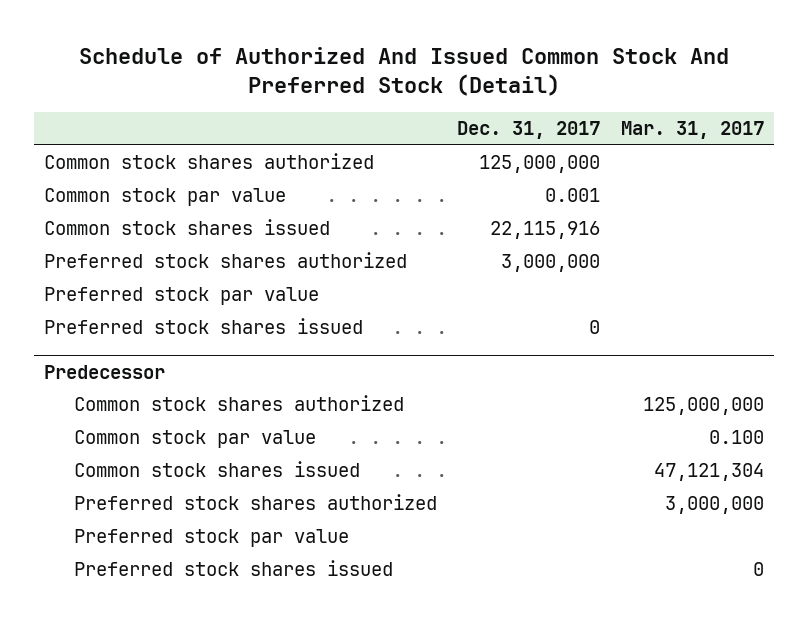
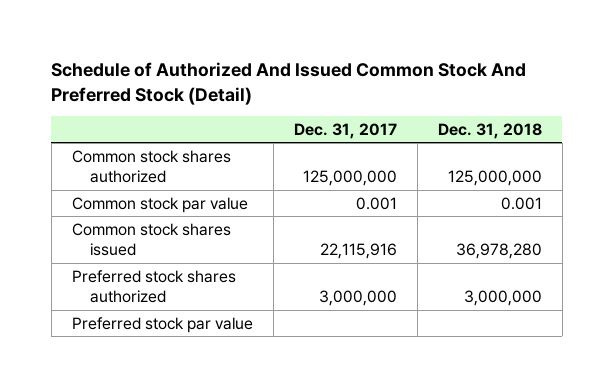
- | Dec. 31, 2017 | Mar. 31, 2017
+ | Dec. 31, 2017 | Dec. 31, 2018
- Preferred stock shares issued | 0 |
- Predecessor
- Common stock shares authorized | | 125,000,000
- Common stock par value | | 0.100
- Common stock shares issued | | 47,121,304
- Preferred stock shares authorized | | 3,000,000
- Preferred stock par value
- Preferred stock shares issued | | 0

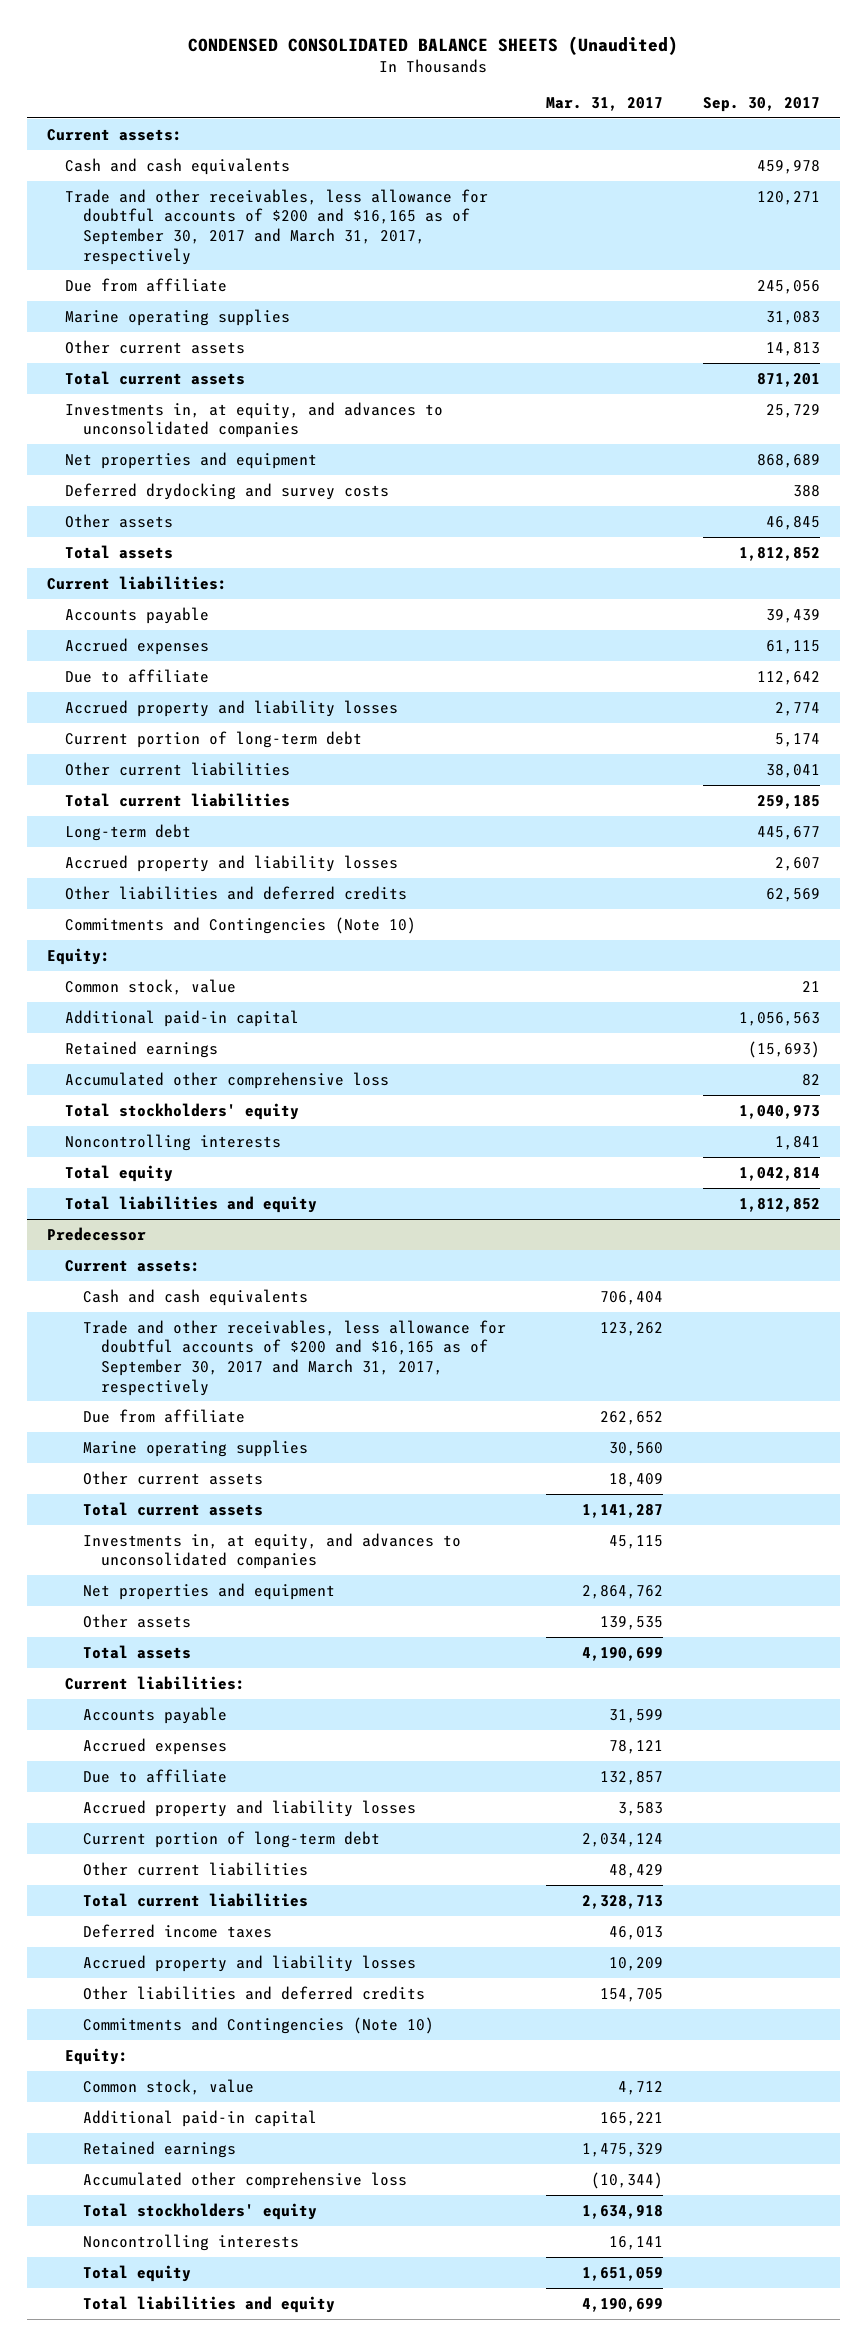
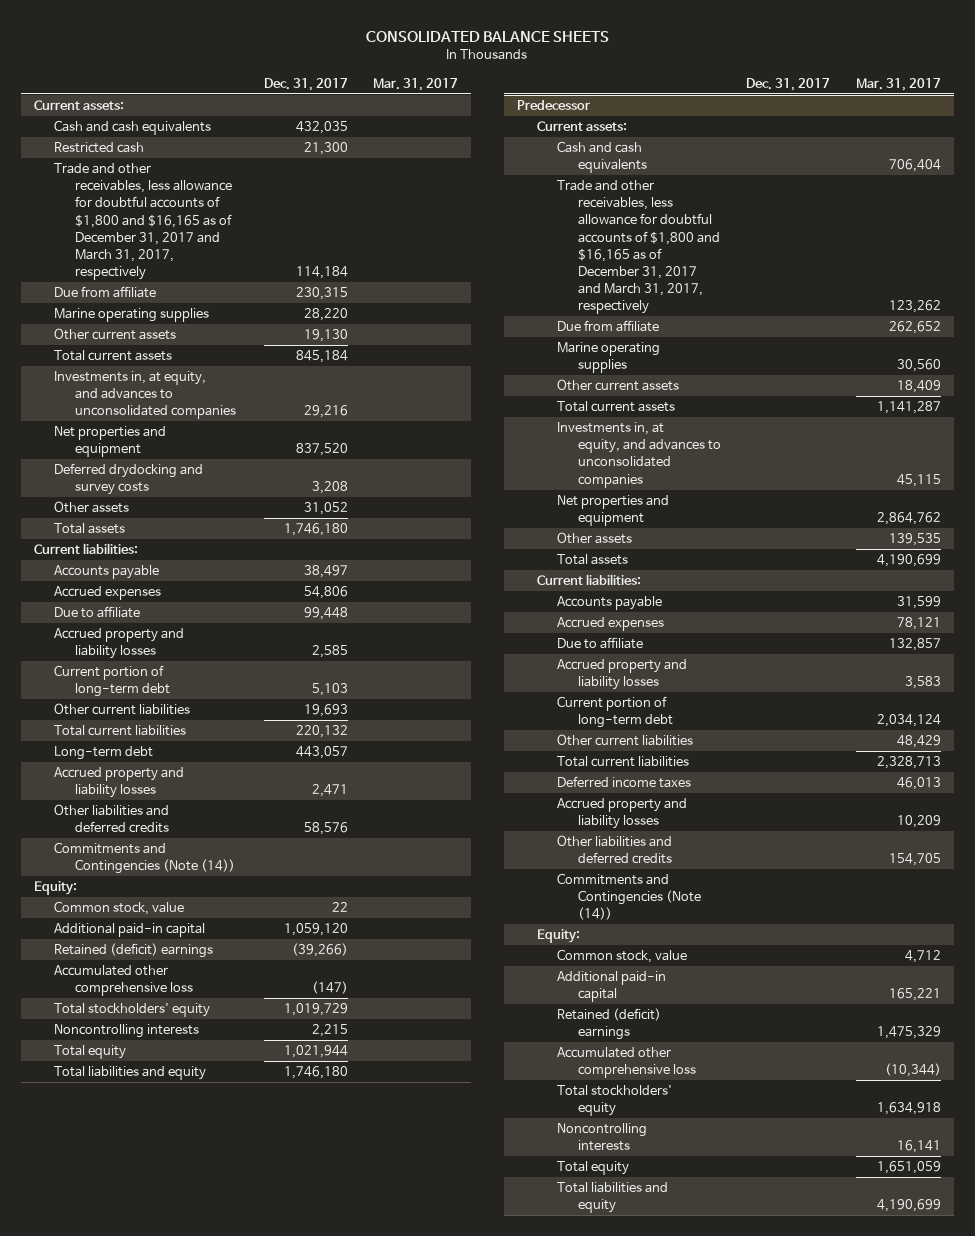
- CONDENSED CONSOLIDATED BALANCE SHEETS (Unaudited)
+ CONSOLIDATED BALANCE SHEETS
- | Mar. 31, 2017 | Sep. 30, 2017
+ | Dec. 31, 2017 | Mar. 31, 2017
- Trade and other receivables, less allowance for doubtful accounts of $200 and $16,165 as of September 30, 2017 and March 31, 2017, respectively | | 120,271
+ Restricted cash | 21,300 |
+ Trade and other receivables, less allowance for doubtful accounts of $1,800 and $16,165 as of December 31, 2017 and March 31, 2017, respectively | 114,184 |
- Commitments and Contingencies (Note 10)
+ Commitments and Contingencies (Note (14))
- Retained earnings | | (15,693)
+ Retained (deficit) earnings | (39,266) |
@ Predecessor
- Trade and other receivables, less allowance for doubtful accounts of $200 and $16,165 as of September 30, 2017 and March 31, 2017, respectively | 123,262 |
+ Trade and other receivables, less allowance for doubtful accounts of $1,800 and $16,165 as of December 31, 2017 and March 31, 2017, respectively | | 123,262
- Commitments and Contingencies (Note 10)
+ Commitments and Contingencies (Note (14))
- Retained earnings | 1,475,329 |
+ Retained (deficit) earnings | | 1,475,329

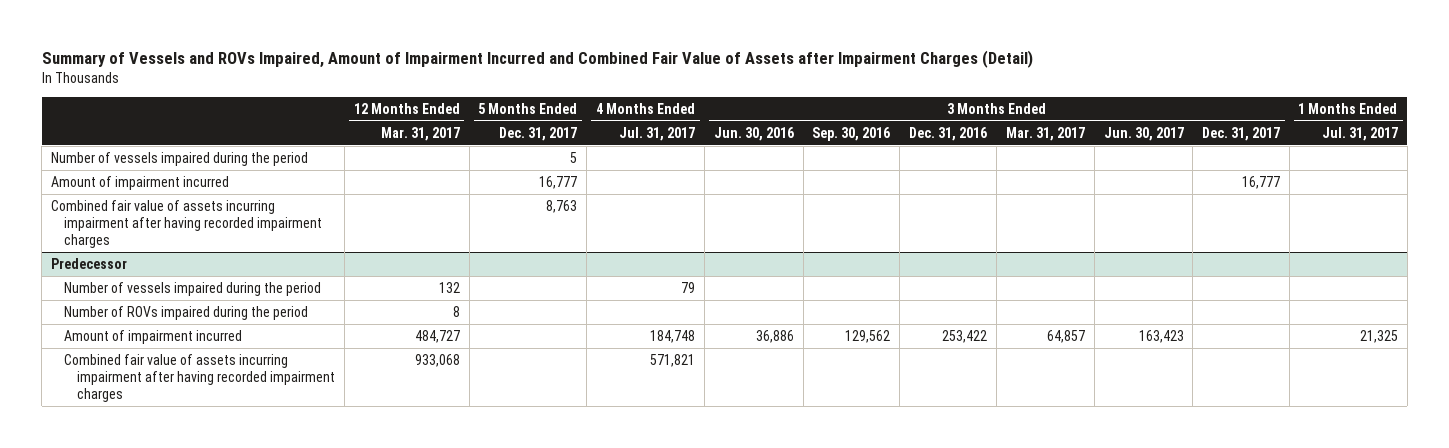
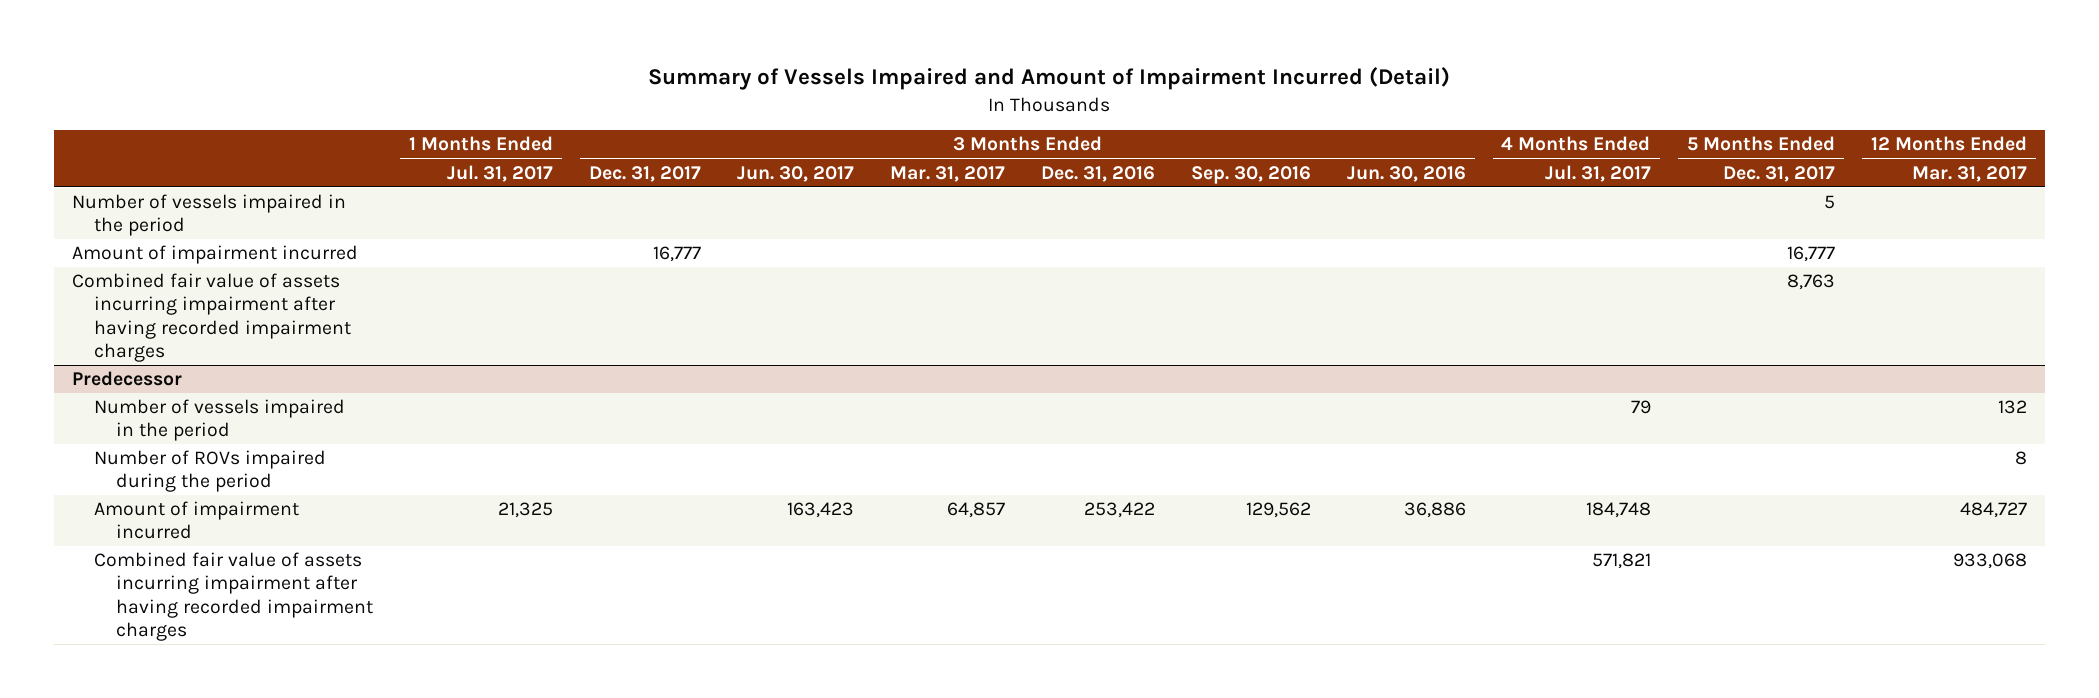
- Summary of Vessels and ROVs Impaired, Amount of Impairment Incurred and Combined Fair Value of Assets after Impairment Charges (Detail)
+ Summary of Vessels Impaired and Amount of Impairment Incurred (Detail)
- | 12 Months Ended Mar. 31, 2017 | 5 Months Ended Dec. 31, 2017 | 4 Months Ended Jul. 31, 2017 | 3 Months Ended Jun. 30, 2016 | 3 Months Ended Sep. 30, 2016 | 3 Months Ended Dec. 31, 2016 | 3 Months Ended Mar. 31, 2017 | 3 Months Ended Jun. 30, 2017 | 3 Months Ended Dec. 31, 2017 | 1 Months Ended Jul. 31, 2017
+ | 1 Months Ended Jul. 31, 2017 | 3 Months Ended Dec. 31, 2017 | 3 Months Ended Jun. 30, 2017 | 3 Months Ended Mar. 31, 2017 | 3 Months Ended Dec. 31, 2016 | 3 Months Ended Sep. 30, 2016 | 3 Months Ended Jun. 30, 2016 | 4 Months Ended Jul. 31, 2017 | 5 Months Ended Dec. 31, 2017 | 12 Months Ended Mar. 31, 2017
- Number of vessels impaired during the period | | 5 | | | | | | | |
+ Number of vessels impaired in the period | | | | | | | | | 5 |
@ Predecessor
- Number of vessels impaired during the period | 132 | | 79 | | | | | | |
+ Number of vessels impaired in the period | | | | | | | | 79 | | 132

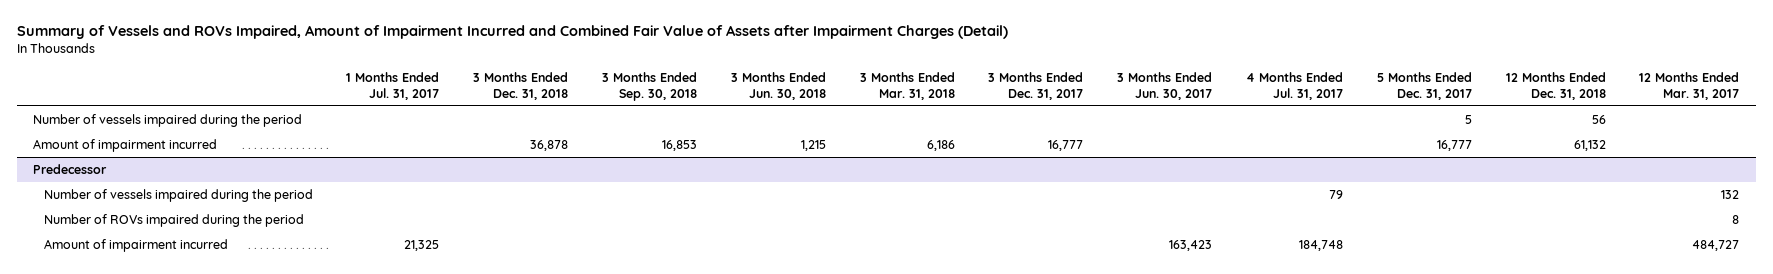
- Summary of Vessels Impaired and Amount of Impairment Incurred (Detail)
+ Summary of Vessels and ROVs Impaired, Amount of Impairment Incurred and Combined Fair Value of Assets after Impairment Charges (Detail)
- | 1 Months Ended Jul. 31, 2017 | 3 Months Ended Dec. 31, 2017 | 3 Months Ended Jun. 30, 2017 | 3 Months Ended Mar. 31, 2017 | 3 Months Ended Dec. 31, 2016 | 3 Months Ended Sep. 30, 2016 | 3 Months Ended Jun. 30, 2016 | 4 Months Ended Jul. 31, 2017 | 5 Months Ended Dec. 31, 2017 | 12 Months Ended Mar. 31, 2017
+ | 1 Months Ended Jul. 31, 2017 | 3 Months Ended Dec. 31, 2018 | 3 Months Ended Sep. 30, 2018 | 3 Months Ended Jun. 30, 2018 | 3 Months Ended Mar. 31, 2018 | 3 Months Ended Dec. 31, 2017 | 3 Months Ended Jun. 30, 2017 | 4 Months Ended Jul. 31, 2017 | 5 Months Ended Dec. 31, 2017 | 12 Months Ended Dec. 31, 2018 | 12 Months Ended Mar. 31, 2017
- Number of vessels impaired in the period | | | | | | | | | 5 |
+ Number of vessels impaired during the period | | | | | | | | | 5 | 56 |
- Combined fair value of assets incurring impairment after having recorded impairment charges | | | | | | | | | 8,763 |
@ Predecessor
- Number of vessels impaired in the period | | | | | | | | 79 | | 132
+ Number of vessels impaired during the period | | | | | | | | 79 | | | 132
- Combined fair value of assets incurring impairment after having recorded impairment charges | | | | | | | | 571,821 | | 933,068

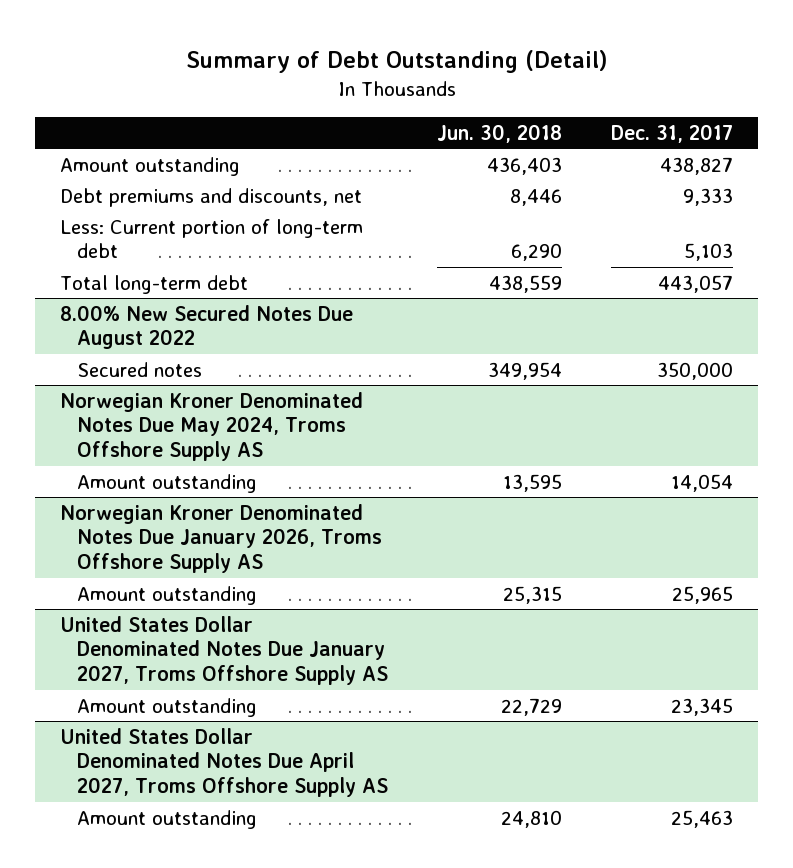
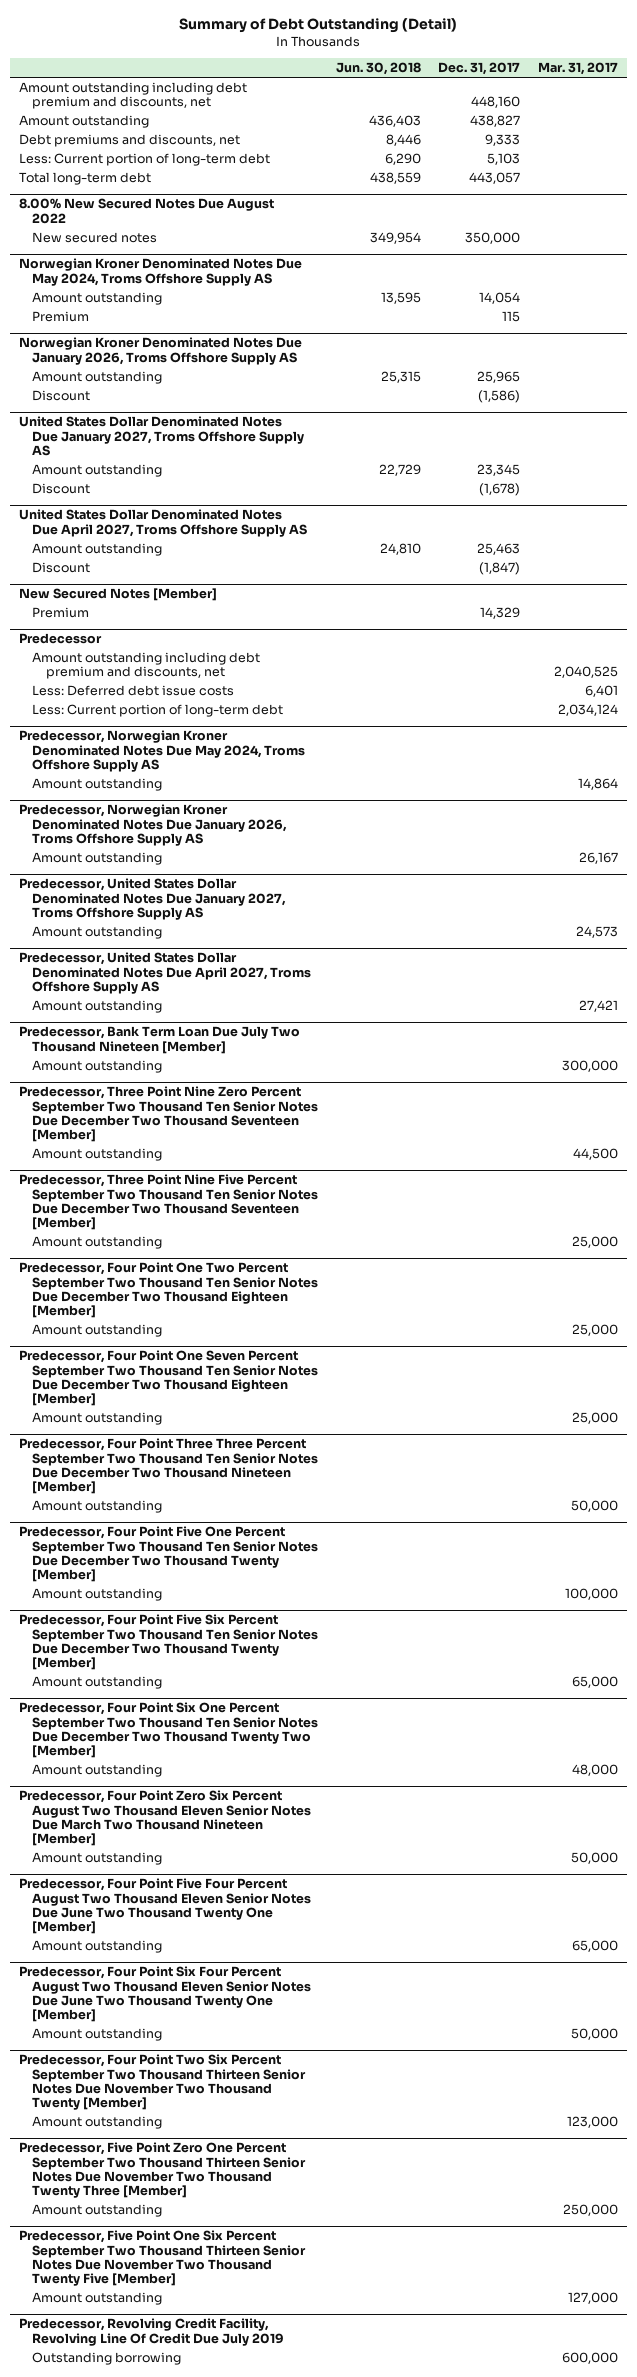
- | Jun. 30, 2018 | Dec. 31, 2017
+ | Jun. 30, 2018 | Dec. 31, 2017 | Mar. 31, 2017
+ Amount outstanding including debt premium and discounts, net | | 448,160 |
@ 8.00% New Secured Notes Due August 2022
- Secured notes | 349,954 | 350,000
+ New secured notes | 349,954 | 350,000 |
@ Norwegian Kroner Denominated Notes Due May 2024, Troms Offshore Supply AS
+ Premium | | 115 |
@ Norwegian Kroner Denominated Notes Due January 2026, Troms Offshore Supply AS
+ Discount | | (1,586) |
@ United States Dollar Denominated Notes Due January 2027, Troms Offshore Supply AS
+ Discount | | (1,678) |
@ United States Dollar Denominated Notes Due April 2027, Troms Offshore Supply AS
+ Discount | | (1,847) |
+ New Secured Notes [Member]
+ Premium | | 14,329 |
+ Predecessor
+ Amount outstanding including debt premium and discounts, net | | | 2,040,525
+ Less: Deferred debt issue costs | | | 6,401
+ Less: Current portion of long-term debt | | | 2,034,124
+ Predecessor, Norwegian Kroner Denominated Notes Due May 2024, Troms Offshore Supply AS
+ Amount outstanding | | | 14,864
+ Predecessor, Norwegian Kroner Denominated Notes Due January 2026, Troms Offshore Supply AS
+ Amount outstanding | | | 26,167
+ Predecessor, United States Dollar Denominated Notes Due January 2027, Troms Offshore Supply AS
+ Amount outstanding | | | 24,573
+ Predecessor, United States Dollar Denominated Notes Due April 2027, Troms Offshore Supply AS
+ Amount outstanding | | | 27,421
+ Predecessor, Bank Term Loan Due July Two Thousand Nineteen [Member]
+ Amount outstanding | | | 300,000
+ Predecessor, Three Point Nine Zero Percent September Two Thousand Ten Senior Notes Due December Two Thousand Seventeen [Member]
+ Amount outstanding | | | 44,500
+ Predecessor, Three Point Nine Five Percent September Two Thousand Ten Senior Notes Due December Two Thousand Seventeen [Member]
+ Amount outstanding | | | 25,000
+ Predecessor, Four Point One Two Percent September Two Thousand Ten Senior Notes Due December Two Thousand Eighteen [Member]
+ Amount outstanding | | | 25,000
+ Predecessor, Four Point One Seven Percent September Two Thousand Ten Senior Notes Due December Two Thousand Eighteen [Member]
+ Amount outstanding | | | 25,000
+ Predecessor, Four Point Three Three Percent September Two Thousand Ten Senior Notes Due December Two Thousand Nineteen [Member]
+ Amount outstanding | | | 50,000
+ Predecessor, Four Point Five One Percent September Two Thousand Ten Senior Notes Due December Two Thousand Twenty [Member]
+ Amount outstanding | | | 100,000
+ Predecessor, Four Point Five Six Percent September Two Thousand Ten Senior Notes Due December Two Thousand Twenty [Member]
+ Amount outstanding | | | 65,000
+ Predecessor, Four Point Six One Percent September Two Thousand Ten Senior Notes Due December Two Thousand Twenty Two [Member]
+ Amount outstanding | | | 48,000
+ Predecessor, Four Point Zero Six Percent August Two Thousand Eleven Senior Notes Due March Two Thousand Nineteen [Member]
+ Amount outstanding | | | 50,000
+ Predecessor, Four Point Five Four Percent August Two Thousand Eleven Senior Notes Due June Two Thousand Twenty One [Member]
+ Amount outstanding | | | 65,000
+ Predecessor, Four Point Six Four Percent August Two Thousand Eleven Senior Notes Due June Two Thousand Twenty One [Member]
+ Amount outstanding | | | 50,000
+ Predecessor, Four Point Two Six Percent September Two Thousand Thirteen Senior Notes Due November Two Thousand Twenty [Member]
+ Amount outstanding | | | 123,000
+ Predecessor, Five Point Zero One Percent September Two Thousand Thirteen Senior Notes Due November Two Thousand Twenty Three [Member]
+ Amount outstanding | | | 250,000
+ Predecessor, Five Point One Six Percent September Two Thousand Thirteen Senior Notes Due November Two Thousand Twenty Five [Member]
+ Amount outstanding | | | 127,000
+ Predecessor, Revolving Credit Facility, Revolving Line Of Credit Due July 2019
+ Outstanding borrowing | | | 600,000

